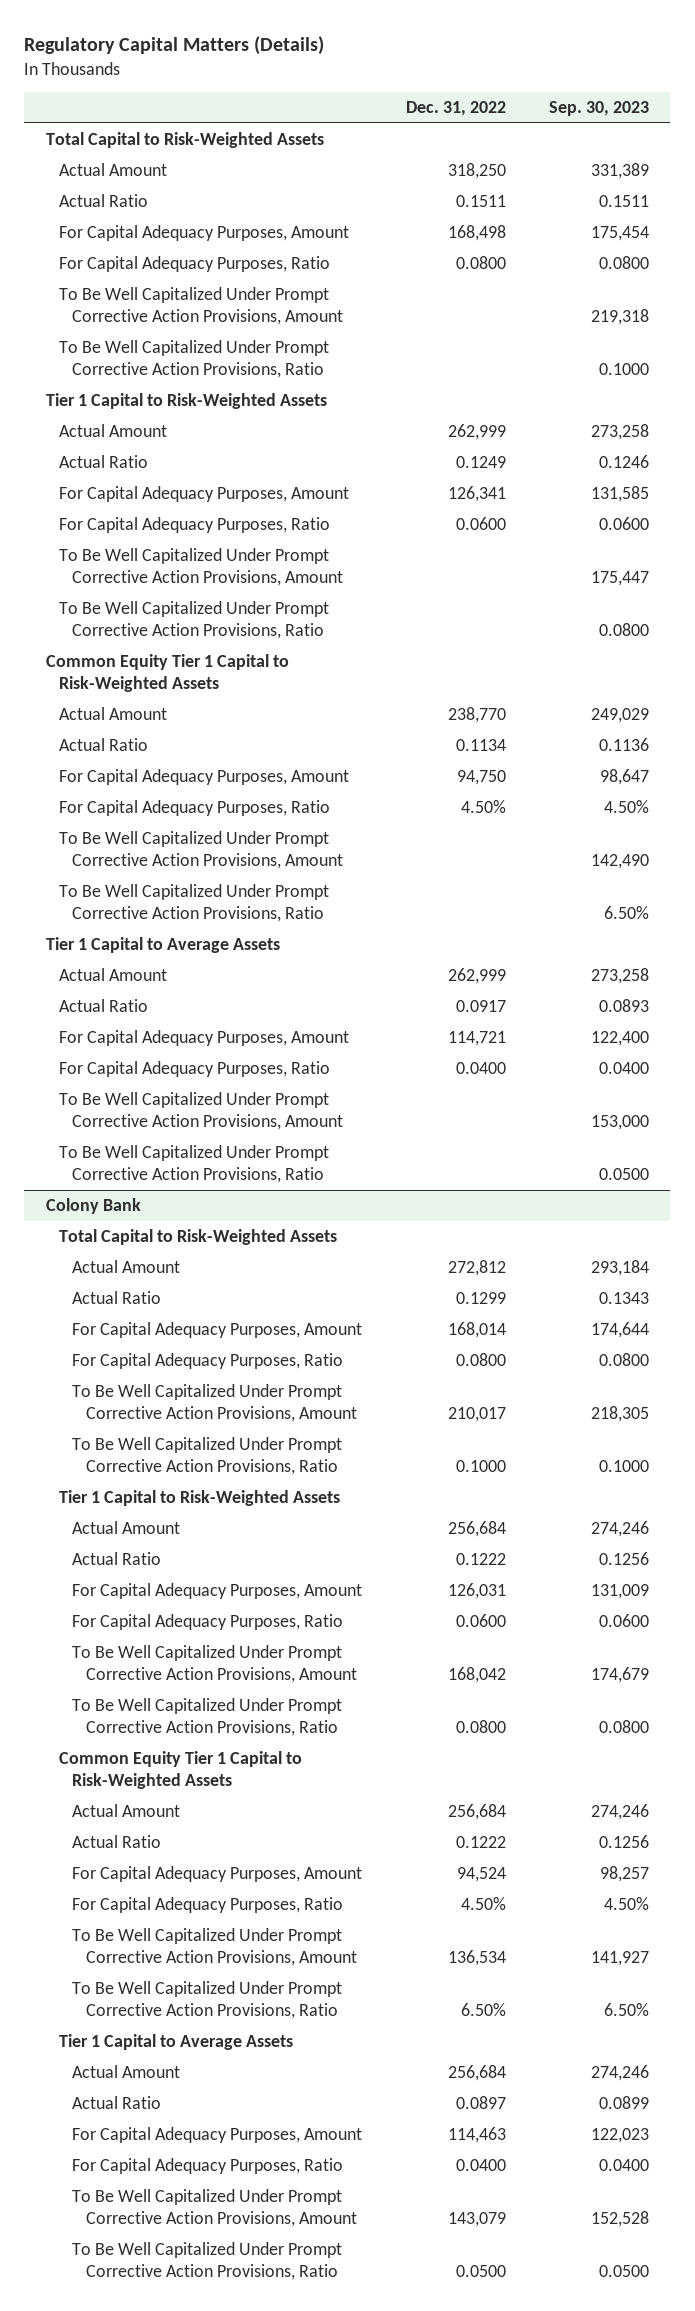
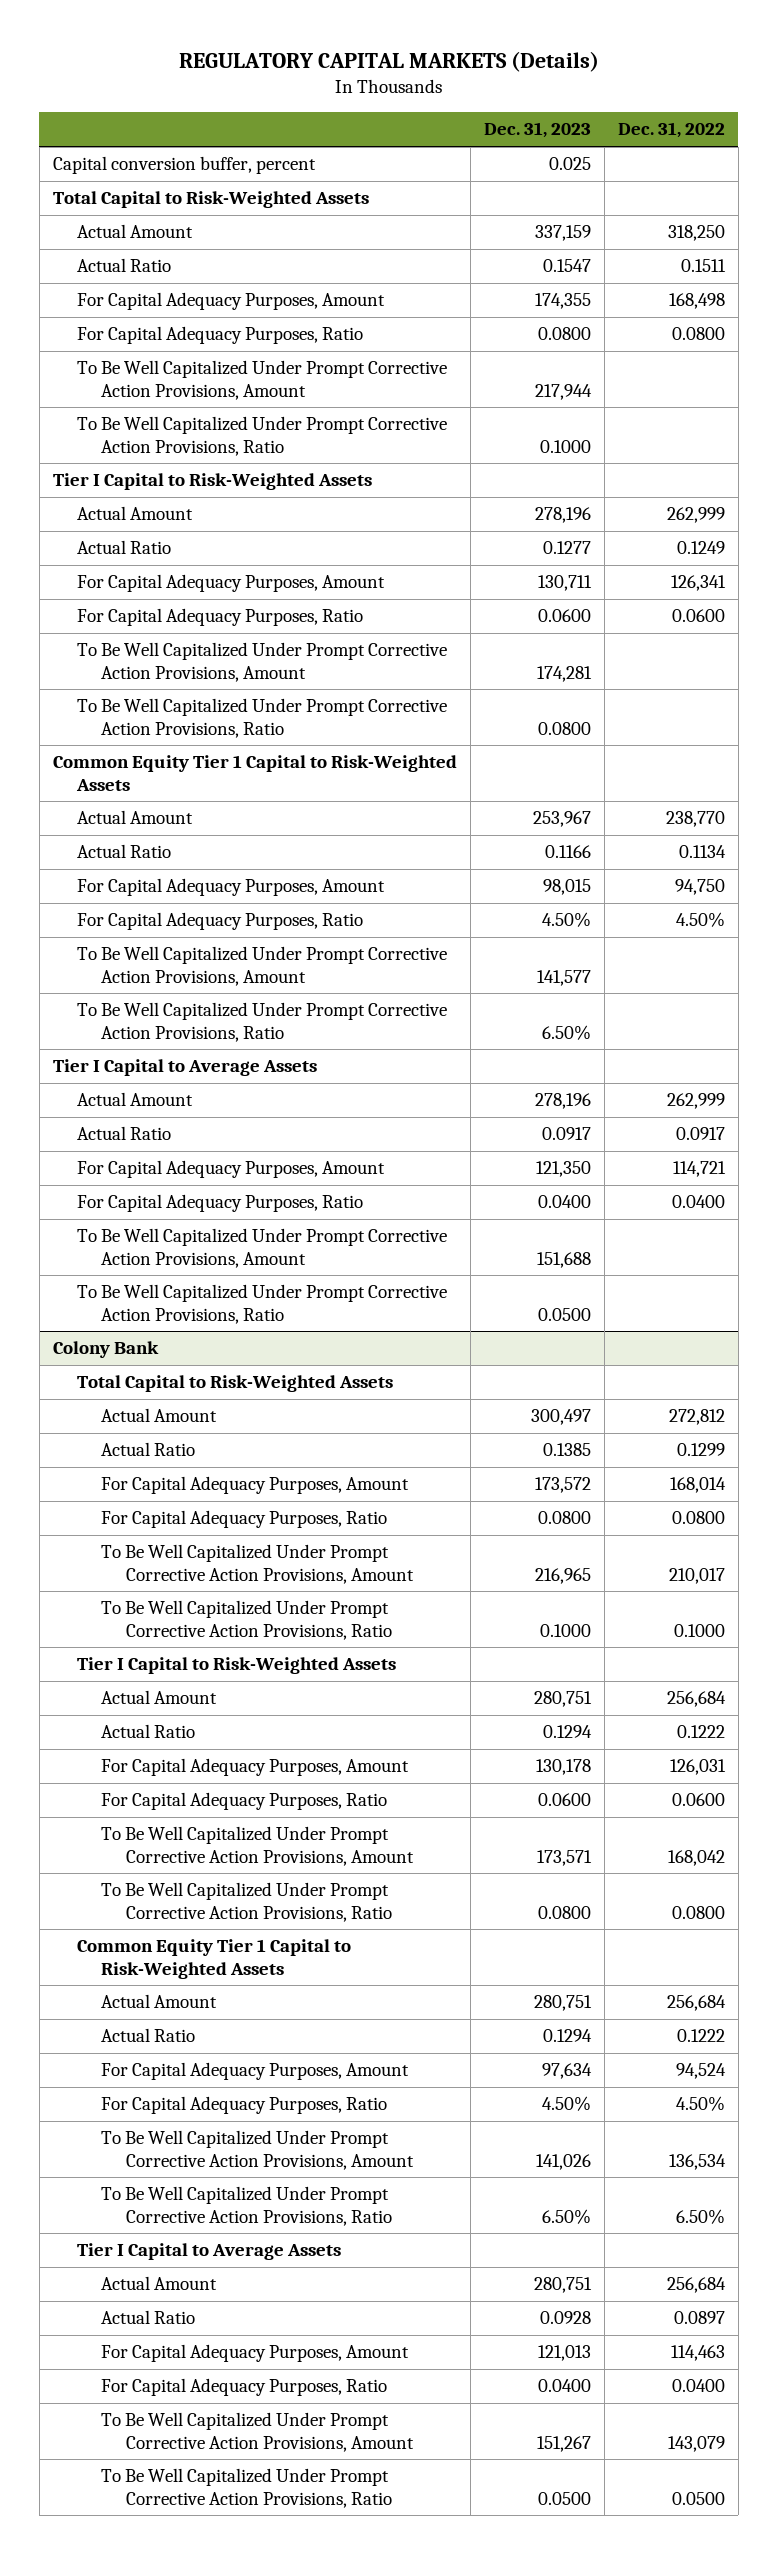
- Regulatory Capital Matters (Details)
+ REGULATORY CAPITAL MARKETS (Details)
- | Dec. 31, 2022 | Sep. 30, 2023
+ | Dec. 31, 2023 | Dec. 31, 2022
+ Capital conversion buffer, percent | 0.025 |
- Tier 1 Capital to Risk-Weighted Assets
+ Tier I Capital to Risk-Weighted Assets
- Tier 1 Capital to Average Assets
+ Tier I Capital to Average Assets
@ Colony Bank
- Tier 1 Capital to Risk-Weighted Assets
+ Tier I Capital to Risk-Weighted Assets
- Tier 1 Capital to Average Assets
+ Tier I Capital to Average Assets

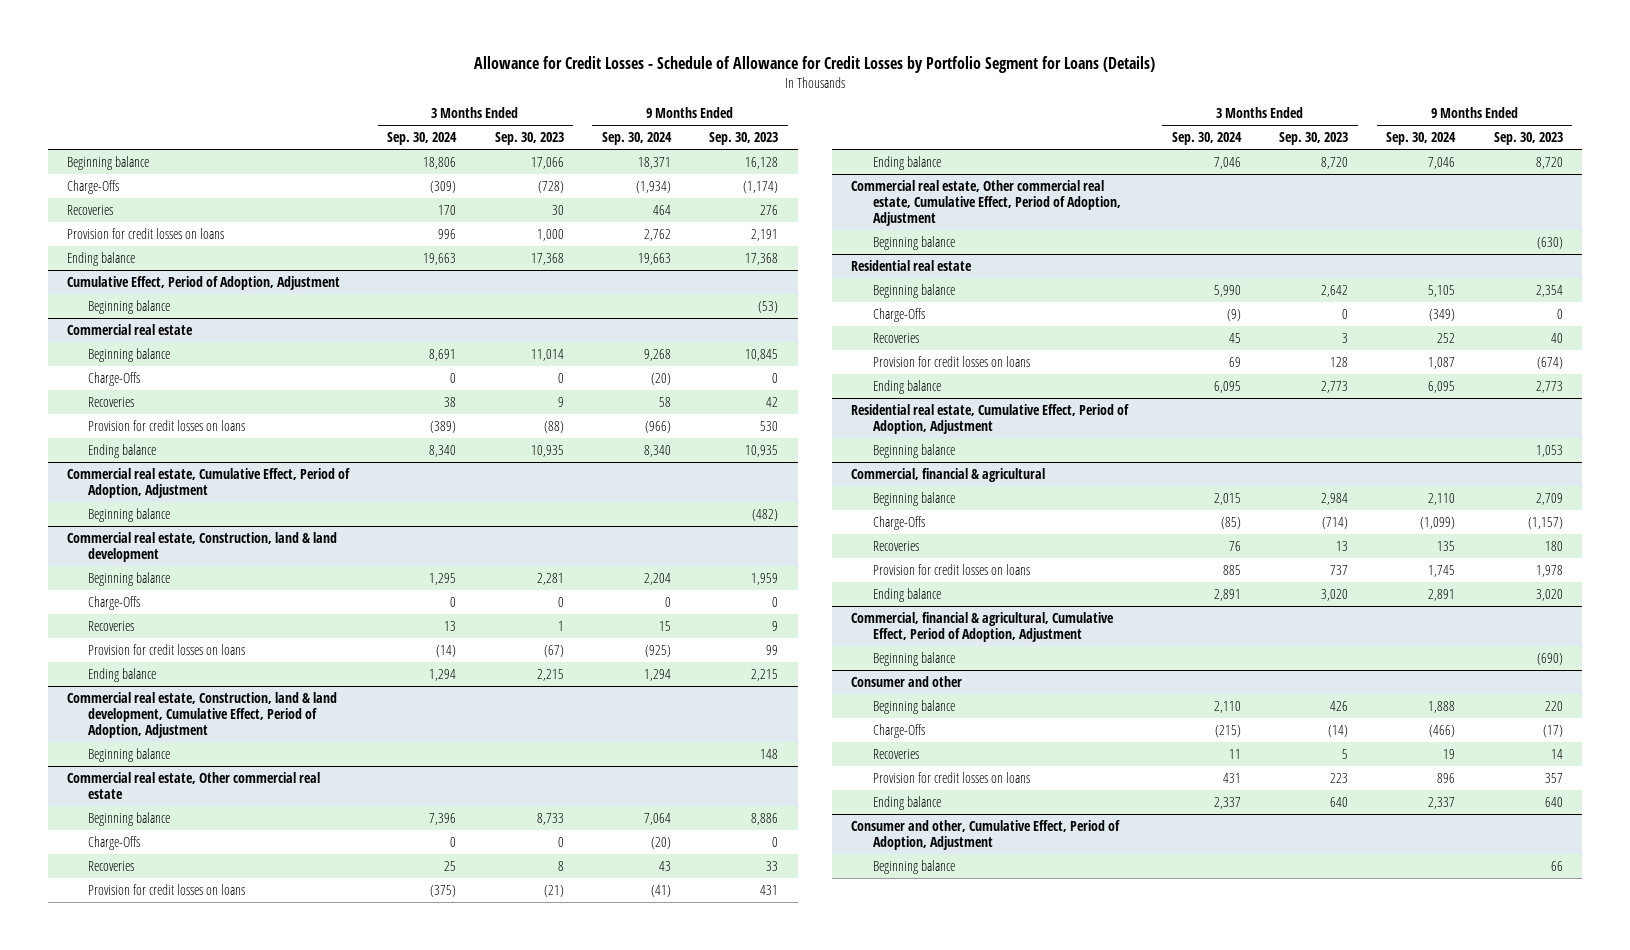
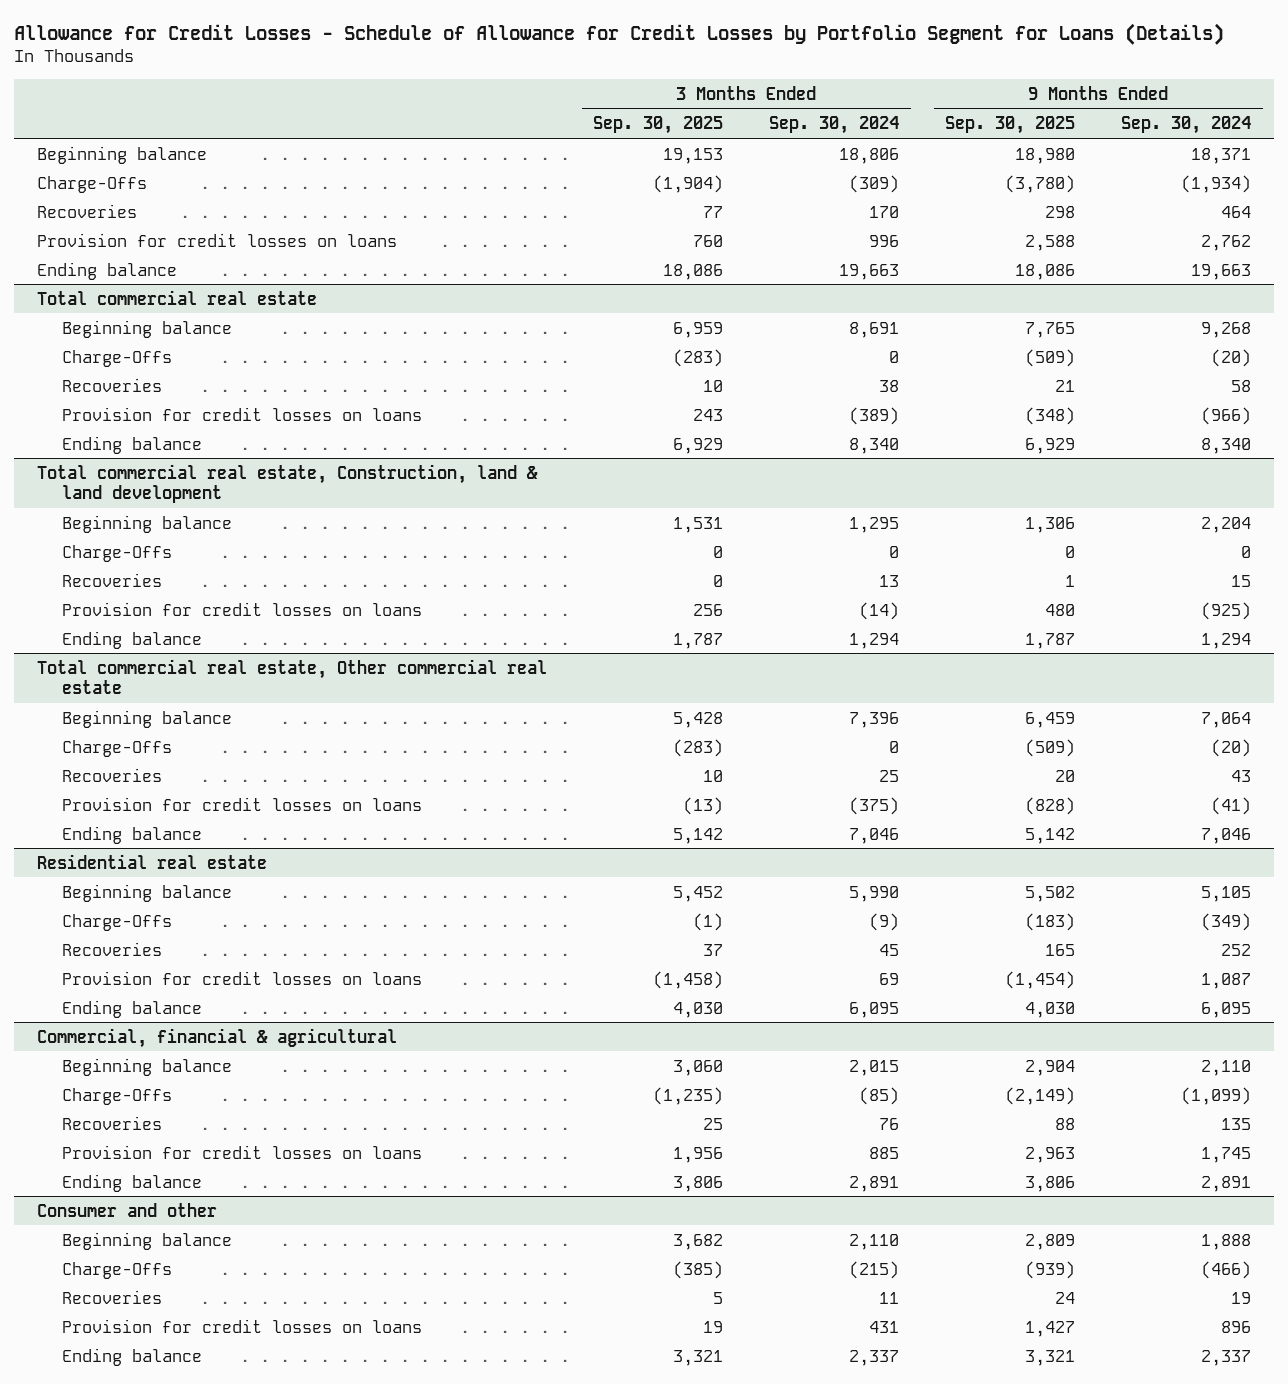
- | 3 Months Ended Sep. 30, 2024 | 3 Months Ended Sep. 30, 2023 | 9 Months Ended Sep. 30, 2024 | 9 Months Ended Sep. 30, 2023
+ | 3 Months Ended Sep. 30, 2025 | 3 Months Ended Sep. 30, 2024 | 9 Months Ended Sep. 30, 2025 | 9 Months Ended Sep. 30, 2024
- Cumulative Effect, Period of Adoption, Adjustment
- Beginning balance | | | | (53)
- Commercial real estate
+ Total commercial real estate
- Commercial real estate, Cumulative Effect, Period of Adoption, Adjustment
- Beginning balance | | | | (482)
- Commercial real estate, Construction, land & land development
+ Total commercial real estate, Construction, land & land development
- Commercial real estate, Construction, land & land development, Cumulative Effect, Period of Adoption, Adjustment
- Beginning balance | | | | 148
- Commercial real estate, Other commercial real estate
+ Total commercial real estate, Other commercial real estate
- Commercial real estate, Other commercial real estate, Cumulative Effect, Period of Adoption, Adjustment
- Beginning balance | | | | (630)
- Residential real estate, Cumulative Effect, Period of Adoption, Adjustment
- Beginning balance | | | | 1,053
- Commercial, financial & agricultural, Cumulative Effect, Period of Adoption, Adjustment
- Beginning balance | | | | (690)
- Consumer and other, Cumulative Effect, Period of Adoption, Adjustment
- Beginning balance | | | | 66

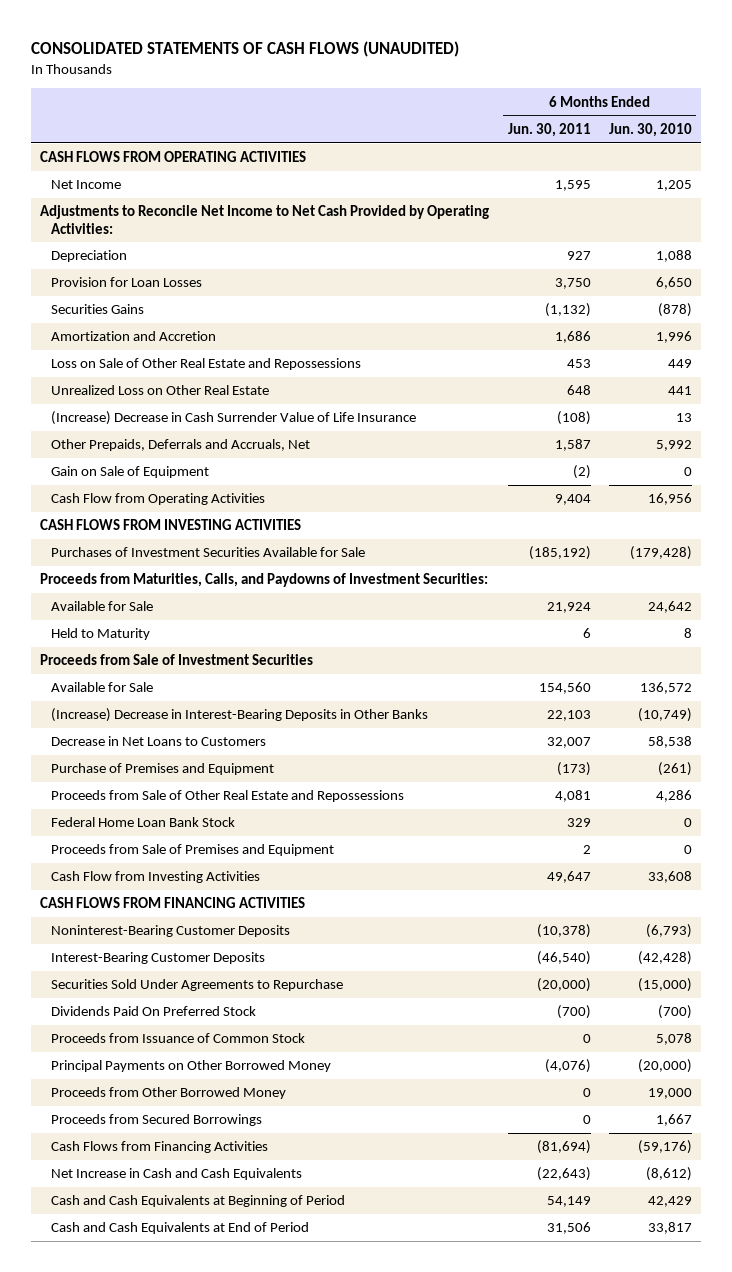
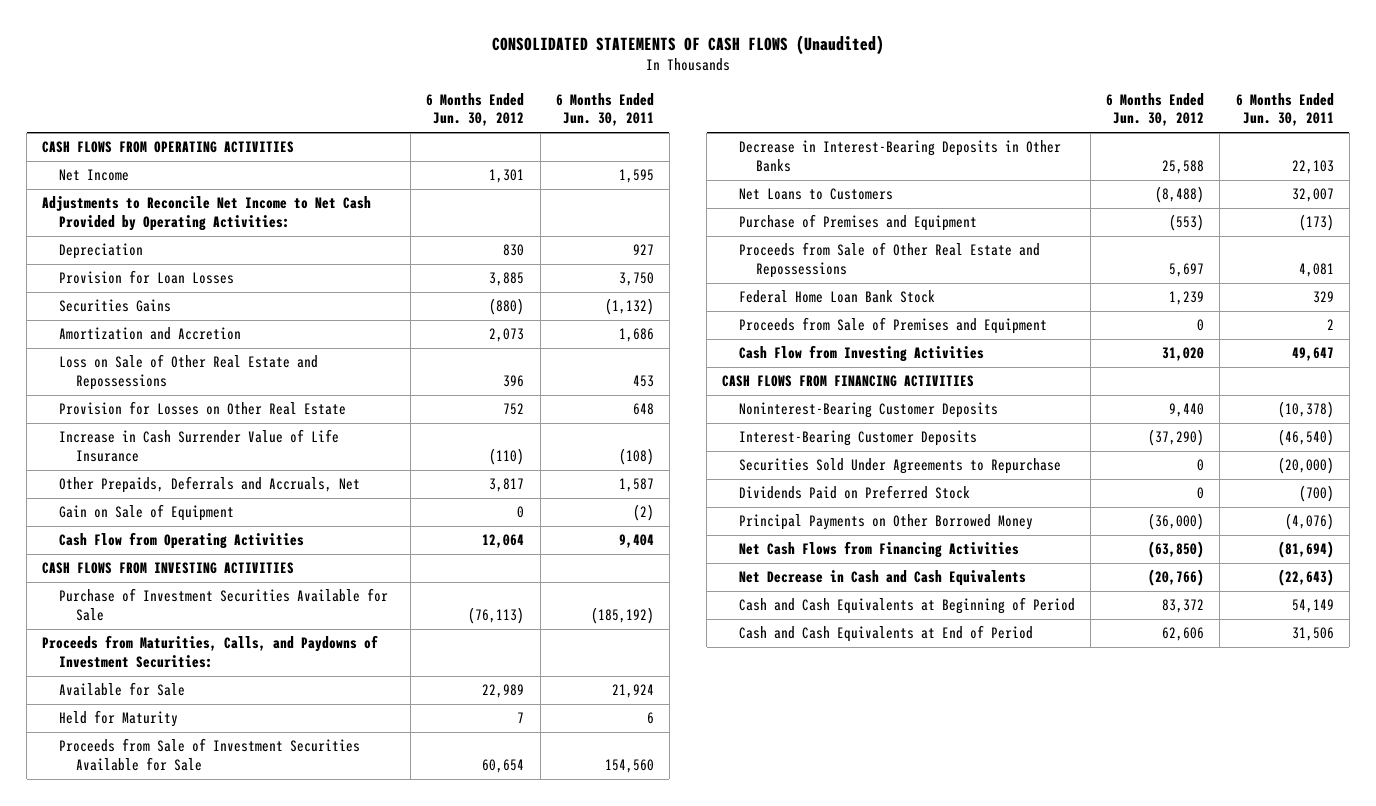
- CONSOLIDATED STATEMENTS OF CASH FLOWS (UNAUDITED)
+ CONSOLIDATED STATEMENTS OF CASH FLOWS (Unaudited)
- | 6 Months Ended Jun. 30, 2011 | 6 Months Ended Jun. 30, 2010
+ | 6 Months Ended Jun. 30, 2012 | 6 Months Ended Jun. 30, 2011
- Unrealized Loss on Other Real Estate | 648 | 441
- (Increase) Decrease in Cash Surrender Value of Life Insurance | (108) | 13
+ Provision for Losses on Other Real Estate | 752 | 648
+ Increase in Cash Surrender Value of Life Insurance | (110) | (108)
- Purchases of Investment Securities Available for Sale | (185,192) | (179,428)
+ Purchase of Investment Securities Available for Sale | (76,113) | (185,192)
- Held to Maturity | 6 | 8
- Proceeds from Sale of Investment Securities
- Available for Sale | 154,560 | 136,572
- (Increase) Decrease in Interest-Bearing Deposits in Other Banks | 22,103 | (10,749)
- Decrease in Net Loans to Customers | 32,007 | 58,538
+ Held for Maturity | 7 | 6
+ Proceeds from Sale of Investment Securities Available for Sale | 60,654 | 154,560
+ Decrease in Interest-Bearing Deposits in Other Banks | 25,588 | 22,103
+ Net Loans to Customers | (8,488) | 32,007
- Dividends Paid On Preferred Stock | (700) | (700)
- Proceeds from Issuance of Common Stock | 0 | 5,078
+ Dividends Paid on Preferred Stock | 0 | (700)
- Proceeds from Other Borrowed Money | 0 | 19,000
- Proceeds from Secured Borrowings | 0 | 1,667
- Cash Flows from Financing Activities | (81,694) | (59,176)
- Net Increase in Cash and Cash Equivalents | (22,643) | (8,612)
+ Net Cash Flows from Financing Activities | (63,850) | (81,694)
+ Net Decrease in Cash and Cash Equivalents | (20,766) | (22,643)

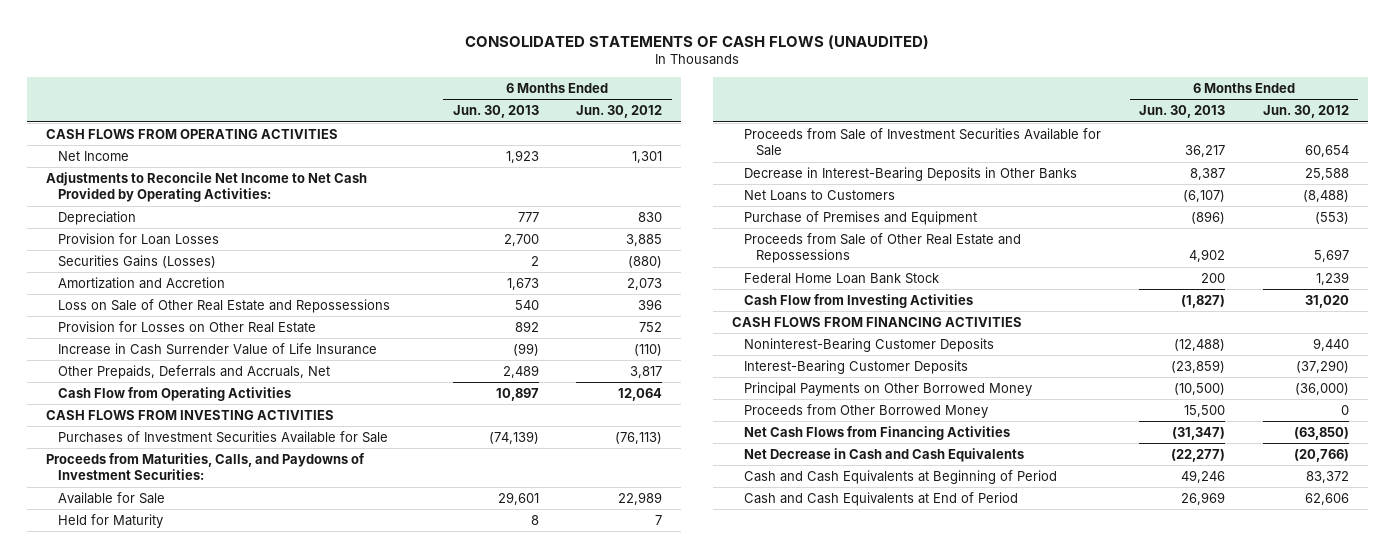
- CONSOLIDATED STATEMENTS OF CASH FLOWS (Unaudited)
+ CONSOLIDATED STATEMENTS OF CASH FLOWS (UNAUDITED)
- | 6 Months Ended Jun. 30, 2012 | 6 Months Ended Jun. 30, 2011
+ | 6 Months Ended Jun. 30, 2013 | 6 Months Ended Jun. 30, 2012
- Securities Gains | (880) | (1,132)
+ Securities Gains (Losses) | 2 | (880)
- Gain on Sale of Equipment | 0 | (2)
- Purchase of Investment Securities Available for Sale | (76,113) | (185,192)
+ Purchases of Investment Securities Available for Sale | (74,139) | (76,113)
- Proceeds from Sale of Premises and Equipment | 0 | 2
- Securities Sold Under Agreements to Repurchase | 0 | (20,000)
- Dividends Paid on Preferred Stock | 0 | (700)
+ Proceeds from Other Borrowed Money | 15,500 | 0

